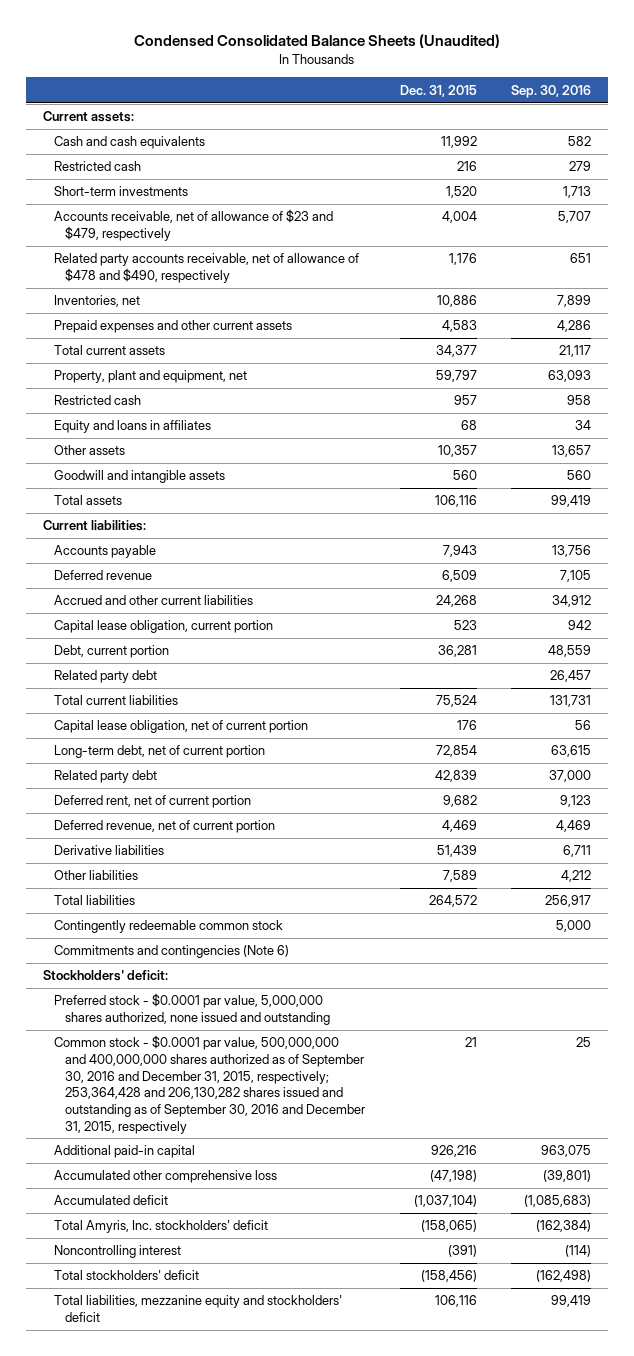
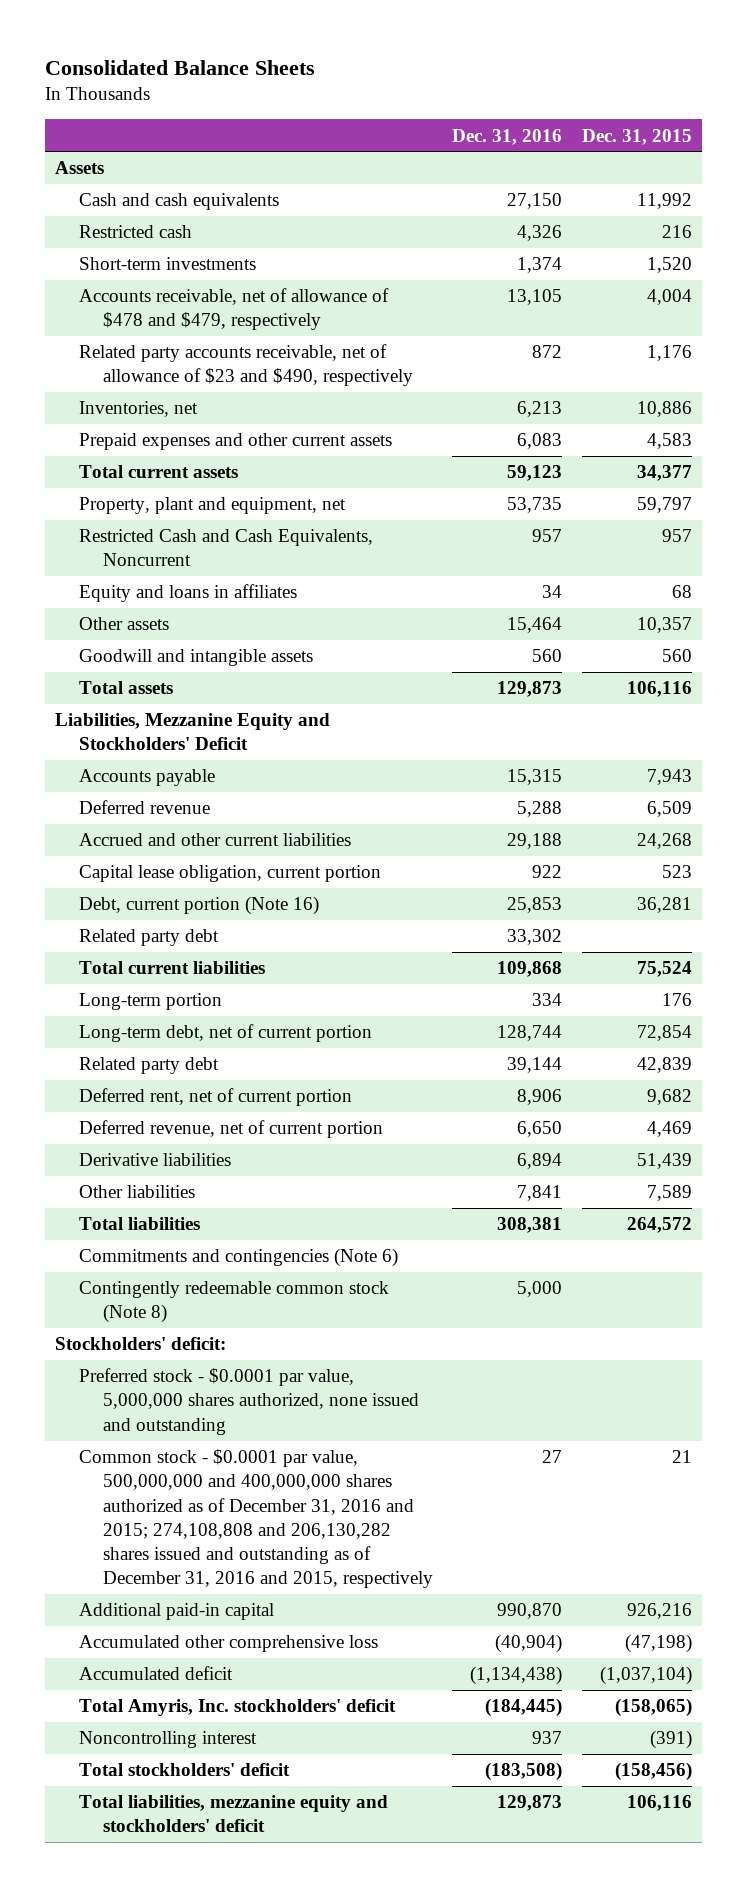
- Condensed Consolidated Balance Sheets (Unaudited)
+ Consolidated Balance Sheets
- | Dec. 31, 2015 | Sep. 30, 2016
+ | Dec. 31, 2016 | Dec. 31, 2015
- Current assets:
+ Assets
- Accounts receivable, net of allowance of $23 and $479, respectively | 4,004 | 5,707
- Related party accounts receivable, net of allowance of $478 and $490, respectively | 1,176 | 651
+ Accounts receivable, net of allowance of $478 and $479, respectively | 13,105 | 4,004
+ Related party accounts receivable, net of allowance of $23 and $490, respectively | 872 | 1,176
- Restricted cash | 957 | 958
+ Restricted Cash and Cash Equivalents, Noncurrent | 957 | 957
- Current liabilities:
+ Liabilities, Mezzanine Equity and Stockholders' Deficit
- Debt, current portion | 36,281 | 48,559
+ Debt, current portion (Note 16) | 25,853 | 36,281
- Capital lease obligation, net of current portion | 176 | 56
+ Long-term portion | 334 | 176
- Contingently redeemable common stock | | 5,000
+ Contingently redeemable common stock (Note 8) | 5,000 |
- Common stock - $0.0001 par value, 500,000,000 and 400,000,000 shares authorized as of September 30, 2016 and December 31, 2015, respectively; 253,364,428 and 206,130,282 shares issued and outstanding as of September 30, 2016 and December 31, 2015, respectively | 21 | 25
+ Common stock - $0.0001 par value, 500,000,000 and 400,000,000 shares authorized as of December 31, 2016 and 2015; 274,108,808 and 206,130,282 shares issued and outstanding as of December 31, 2016 and 2015, respectively | 27 | 21

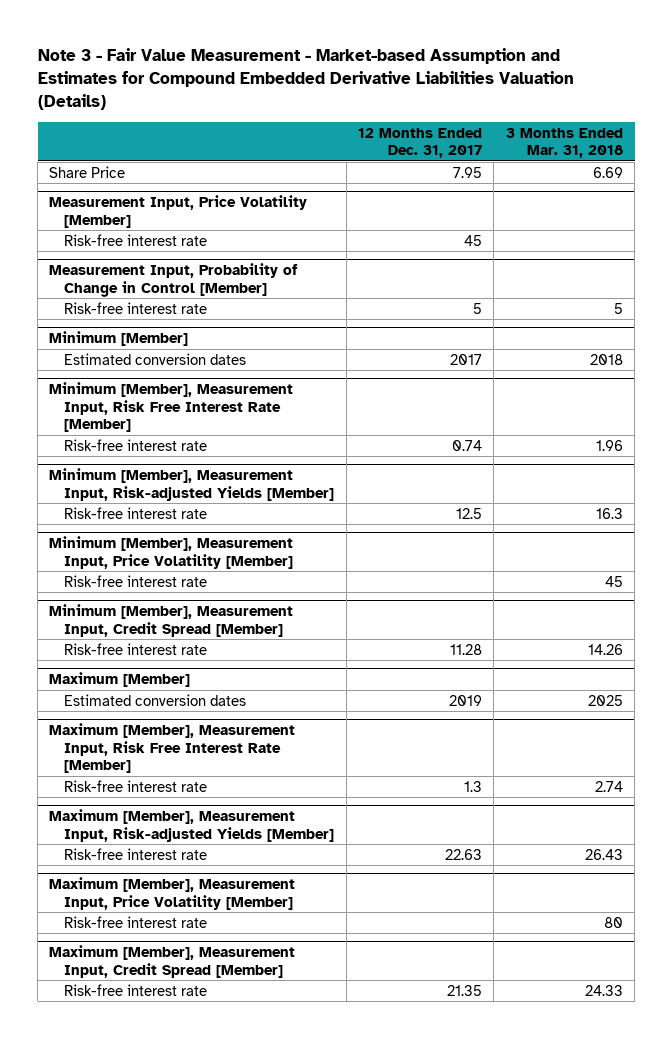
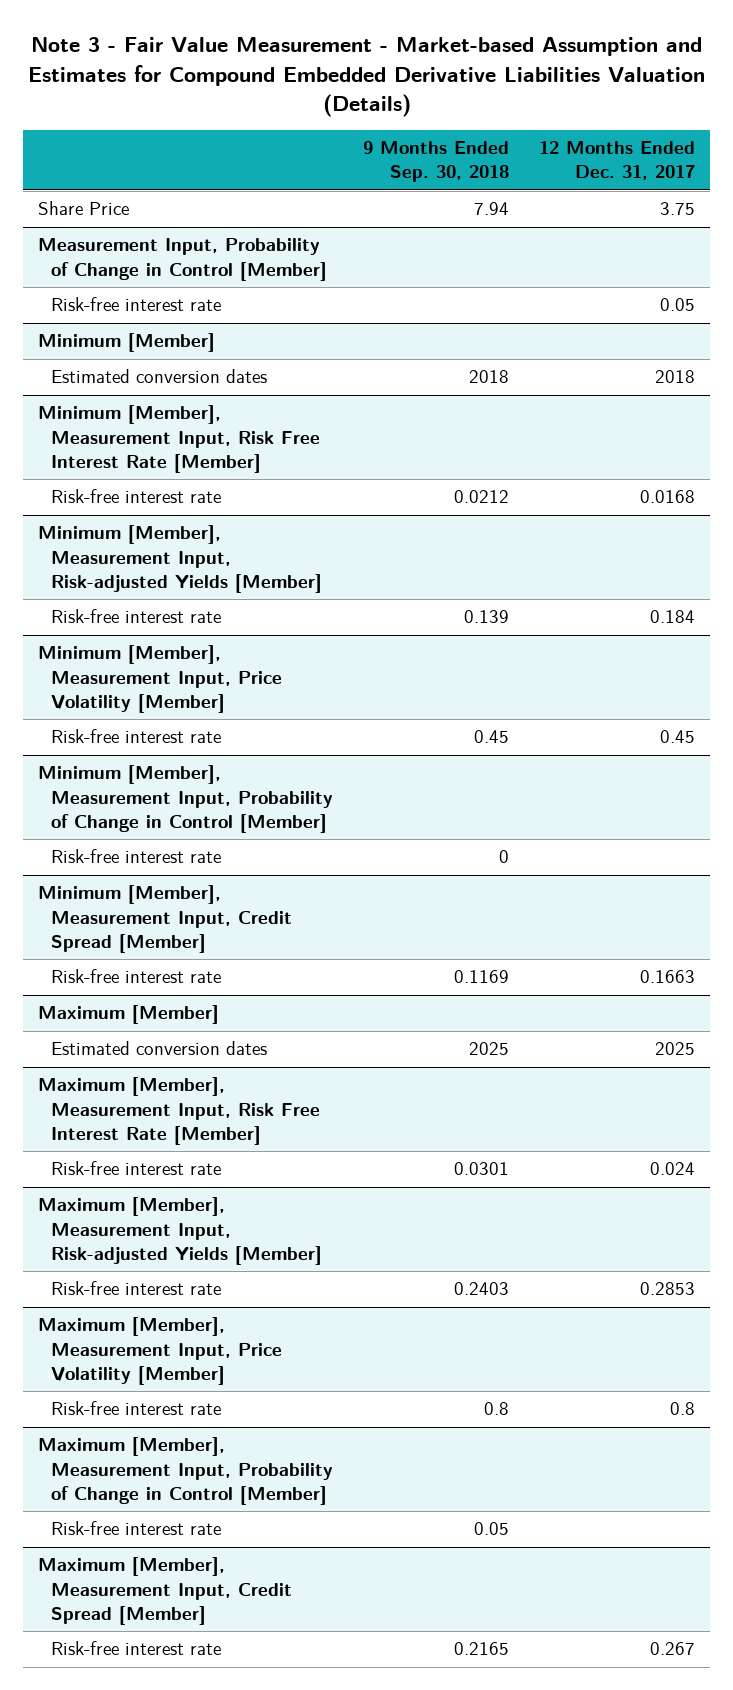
- | 12 Months Ended Dec. 31, 2017 | 3 Months Ended Mar. 31, 2018
+ | 9 Months Ended Sep. 30, 2018 | 12 Months Ended Dec. 31, 2017
- Share Price | 7.95 | 6.69
- Measurement Input, Price Volatility [Member]
- Risk-free interest rate | 45 |
+ Share Price | 7.94 | 3.75
@ Measurement Input, Probability of Change in Control [Member]
- Risk-free interest rate | 5 | 5
+ Risk-free interest rate | | 0.05
@ Minimum [Member]
- Estimated conversion dates | 2017 | 2018
+ Estimated conversion dates | 2018 | 2018
@ Minimum [Member], Measurement Input, Risk Free Interest Rate [Member]
- Risk-free interest rate | 0.74 | 1.96
+ Risk-free interest rate | 0.0212 | 0.0168
@ Minimum [Member], Measurement Input, Risk-adjusted Yields [Member]
- Risk-free interest rate | 12.5 | 16.3
+ Risk-free interest rate | 0.139 | 0.184
@ Minimum [Member], Measurement Input, Price Volatility [Member]
+ Risk-free interest rate | 0.45 | 0.45
+ Minimum [Member], Measurement Input, Probability of Change in Control [Member]
@ Minimum [Member], Measurement Input, Credit Spread [Member]
- Risk-free interest rate | 11.28 | 14.26
+ Risk-free interest rate | 0.1169 | 0.1663
@ Maximum [Member]
- Estimated conversion dates | 2019 | 2025
+ Estimated conversion dates | 2025 | 2025
@ Maximum [Member], Measurement Input, Risk Free Interest Rate [Member]
- Risk-free interest rate | 1.3 | 2.74
+ Risk-free interest rate | 0.0301 | 0.024
@ Maximum [Member], Measurement Input, Risk-adjusted Yields [Member]
- Risk-free interest rate | 22.63 | 26.43
+ Risk-free interest rate | 0.2403 | 0.2853
@ Maximum [Member], Measurement Input, Price Volatility [Member]
+ Risk-free interest rate | 0.8 | 0.8
+ Maximum [Member], Measurement Input, Probability of Change in Control [Member]
@ Maximum [Member], Measurement Input, Credit Spread [Member]
- Risk-free interest rate | 21.35 | 24.33
+ Risk-free interest rate | 0.2165 | 0.267

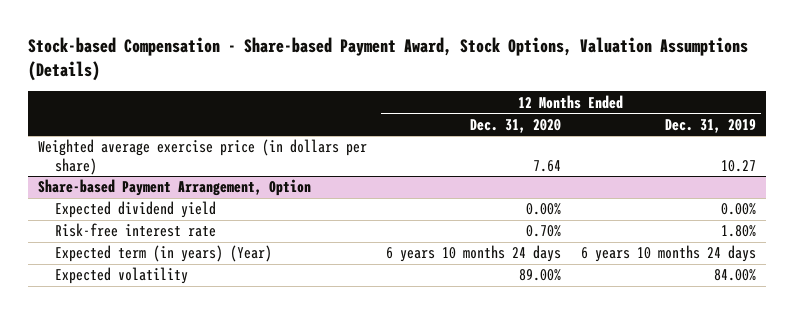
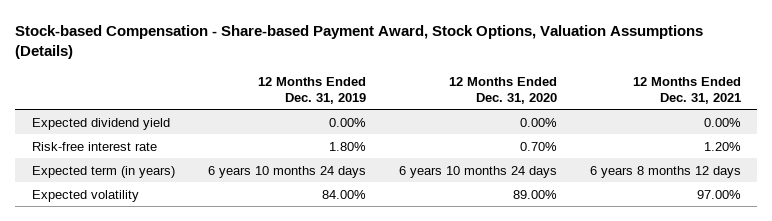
- | 12 Months Ended Dec. 31, 2020 | 12 Months Ended Dec. 31, 2019
+ | 12 Months Ended Dec. 31, 2019 | 12 Months Ended Dec. 31, 2020 | 12 Months Ended Dec. 31, 2021
- Weighted average exercise price (in dollars per share) | 7.64 | 10.27
- Share-based Payment Arrangement, Option
- Expected term (in years) (Year) | 6 years 10 months 24 days | 6 years 10 months 24 days
+ Expected term (in years) | 6 years 10 months 24 days | 6 years 10 months 24 days | 6 years 8 months 12 days

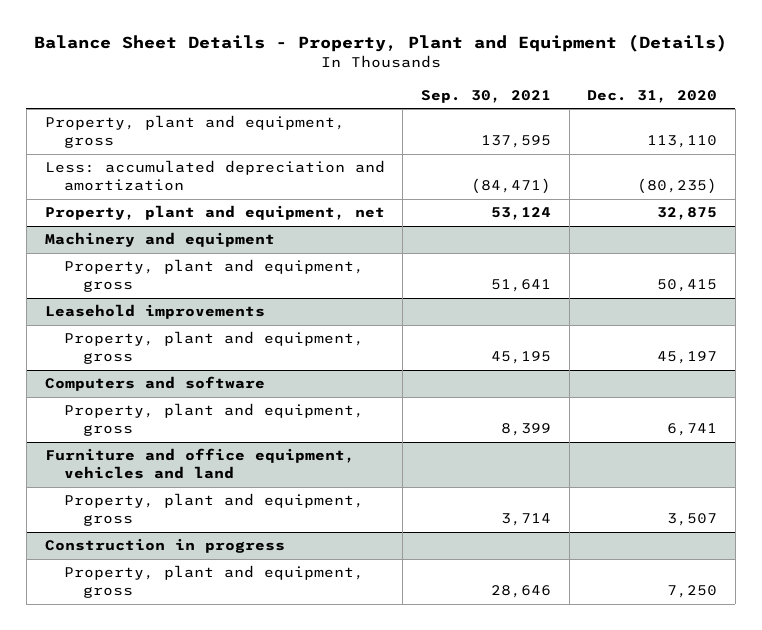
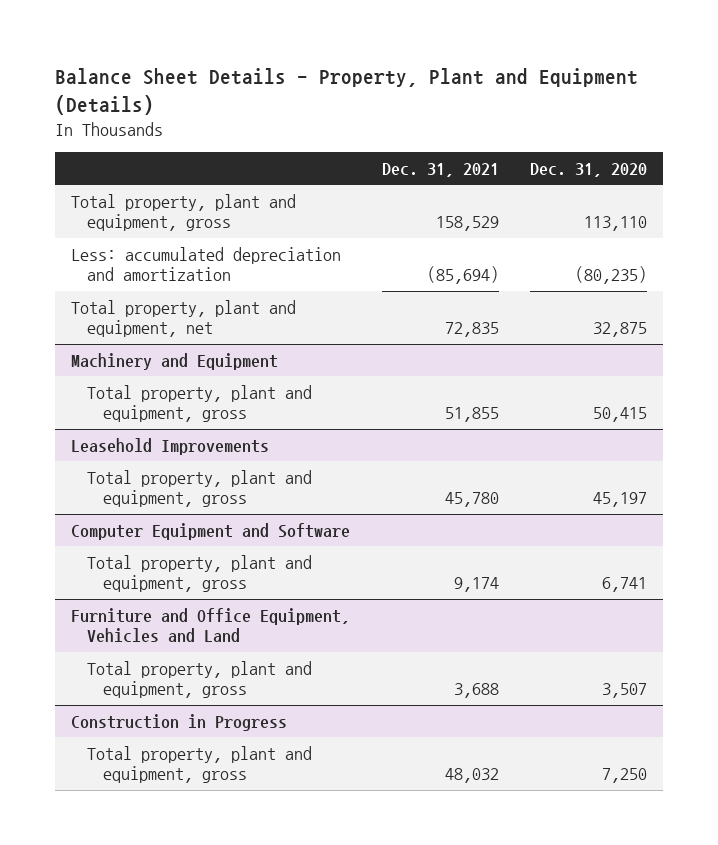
- | Sep. 30, 2021 | Dec. 31, 2020
+ | Dec. 31, 2021 | Dec. 31, 2020
- Property, plant and equipment, gross | 137,595 | 113,110
+ Total property, plant and equipment, gross | 158,529 | 113,110
- Property, plant and equipment, net | 53,124 | 32,875
- Machinery and equipment
- Property, plant and equipment, gross | 51,641 | 50,415
- Leasehold improvements
- Property, plant and equipment, gross | 45,195 | 45,197
- Computers and software
- Property, plant and equipment, gross | 8,399 | 6,741
- Furniture and office equipment, vehicles and land
- Property, plant and equipment, gross | 3,714 | 3,507
- Construction in progress
- Property, plant and equipment, gross | 28,646 | 7,250
+ Total property, plant and equipment, net | 72,835 | 32,875
+ Machinery and Equipment
+ Total property, plant and equipment, gross | 51,855 | 50,415
+ Leasehold Improvements
+ Total property, plant and equipment, gross | 45,780 | 45,197
+ Computer Equipment and Software
+ Total property, plant and equipment, gross | 9,174 | 6,741
+ Furniture and Office Equipment, Vehicles and Land
+ Total property, plant and equipment, gross | 3,688 | 3,507
+ Construction in Progress
+ Total property, plant and equipment, gross | 48,032 | 7,250

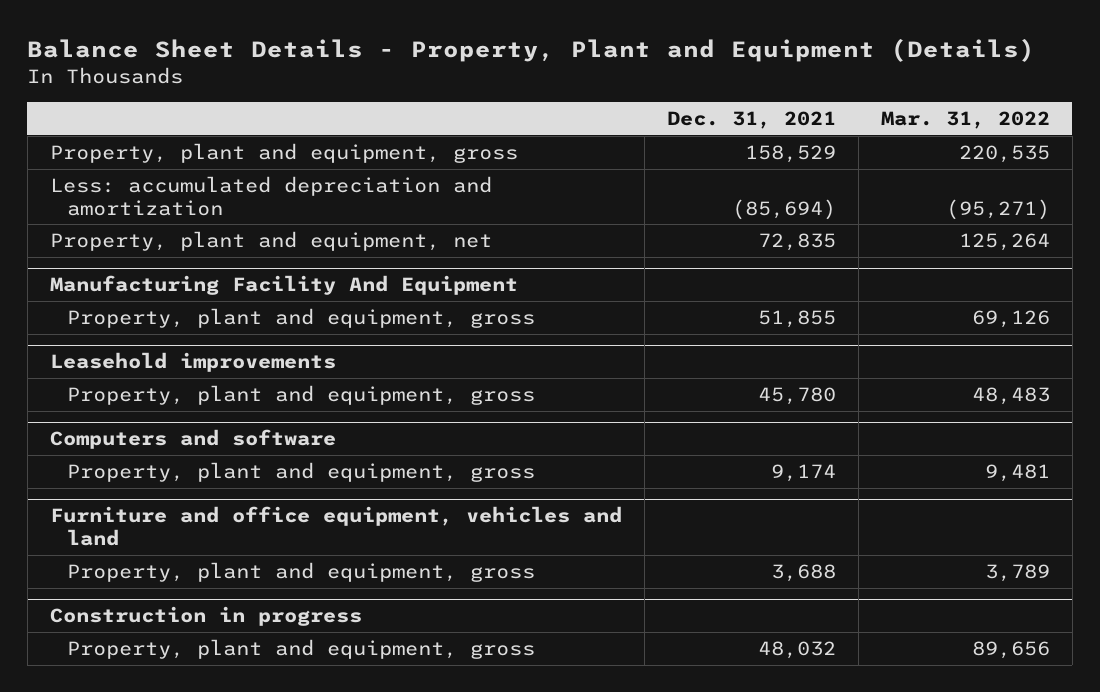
- | Dec. 31, 2021 | Dec. 31, 2020
+ | Dec. 31, 2021 | Mar. 31, 2022
- Total property, plant and equipment, gross | 158,529 | 113,110
+ Property, plant and equipment, gross | 158,529 | 220,535
- Total property, plant and equipment, net | 72,835 | 32,875
- Machinery and Equipment
- Total property, plant and equipment, gross | 51,855 | 50,415
- Leasehold Improvements
- Total property, plant and equipment, gross | 45,780 | 45,197
- Computer Equipment and Software
- Total property, plant and equipment, gross | 9,174 | 6,741
- Furniture and Office Equipment, Vehicles and Land
- Total property, plant and equipment, gross | 3,688 | 3,507
- Construction in Progress
- Total property, plant and equipment, gross | 48,032 | 7,250
+ Property, plant and equipment, net | 72,835 | 125,264
+ Manufacturing Facility And Equipment
+ Property, plant and equipment, gross | 51,855 | 69,126
+ Leasehold improvements
+ Property, plant and equipment, gross | 45,780 | 48,483
+ Computers and software
+ Property, plant and equipment, gross | 9,174 | 9,481
+ Furniture and office equipment, vehicles and land
+ Property, plant and equipment, gross | 3,688 | 3,789
+ Construction in progress
+ Property, plant and equipment, gross | 48,032 | 89,656

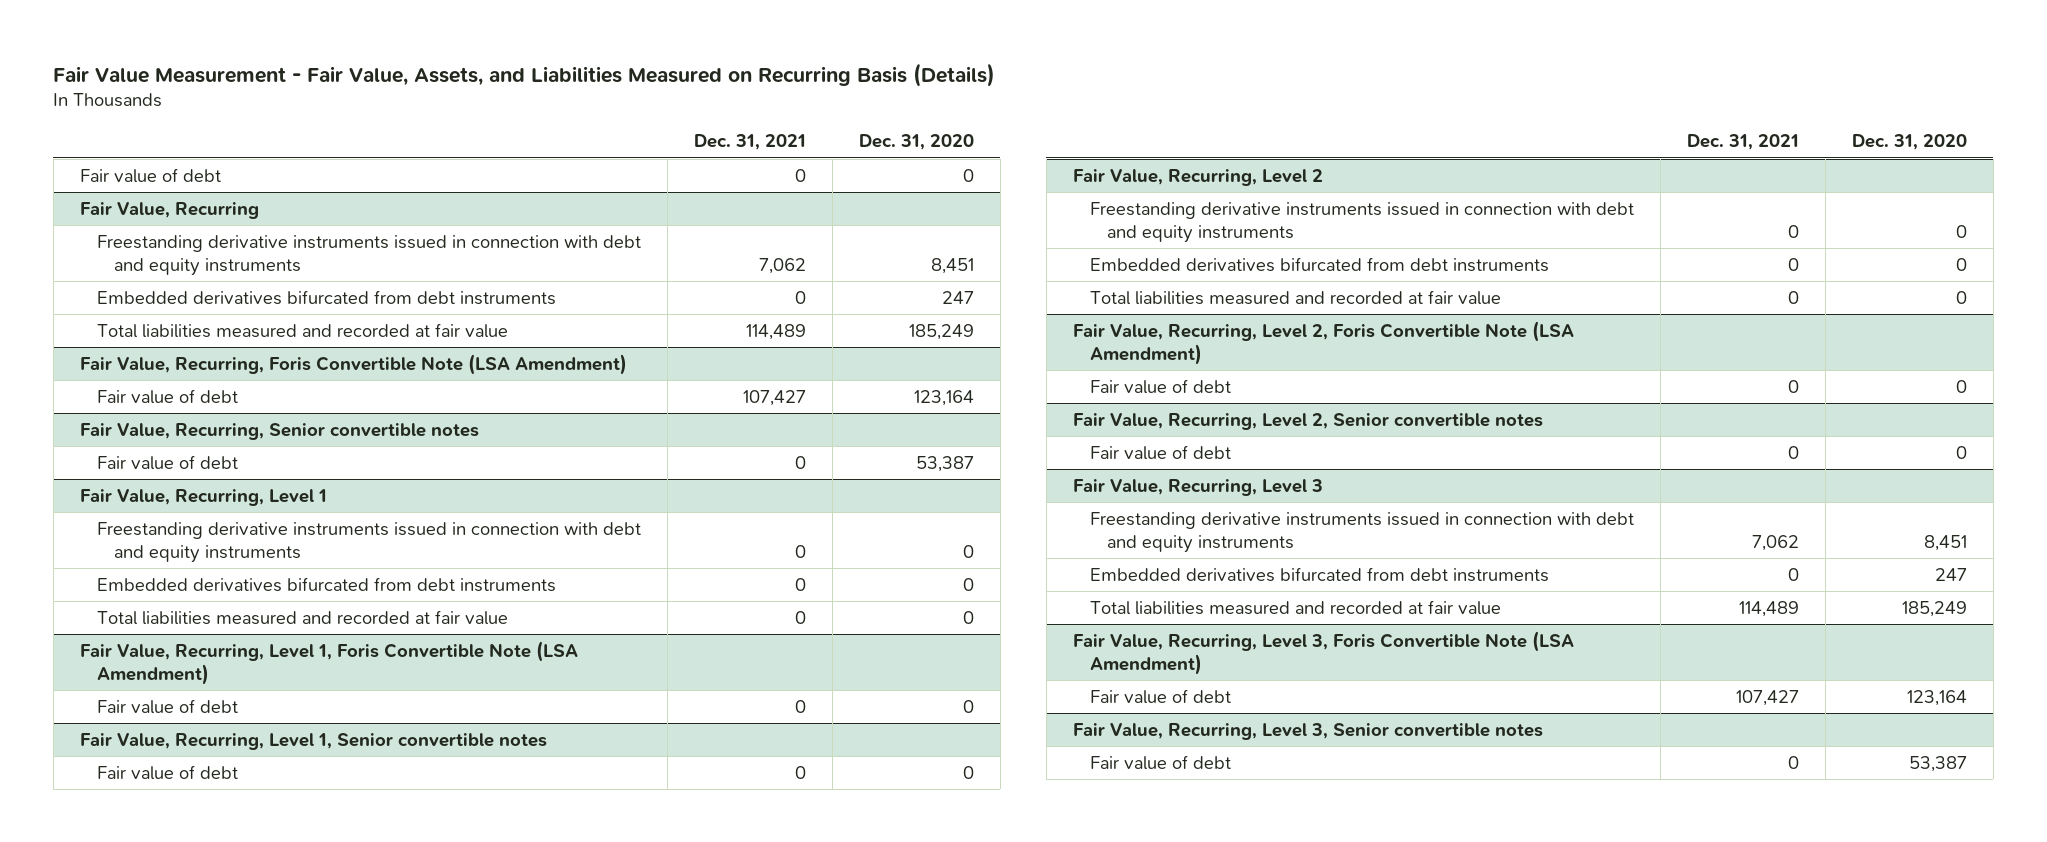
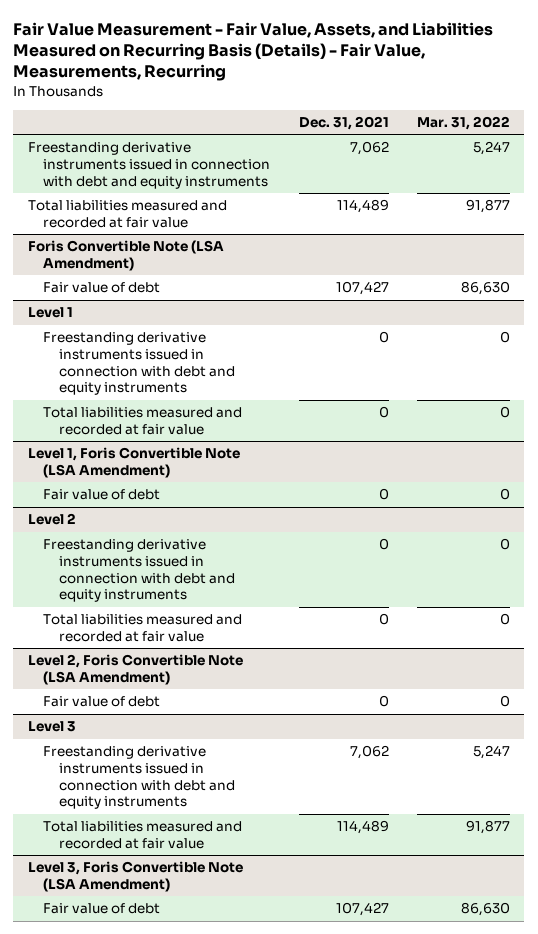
- Fair Value Measurement - Fair Value, Assets, and Liabilities Measured on Recurring Basis (Details)
+ Fair Value Measurement - Fair Value, Assets, and Liabilities Measured on Recurring Basis (Details) - Fair Value, Measurements, Recurring
- | Dec. 31, 2021 | Dec. 31, 2020
+ | Dec. 31, 2021 | Mar. 31, 2022
- Fair value of debt | 0 | 0
- Fair Value, Recurring
- Embedded derivatives bifurcated from debt instruments | 0 | 247
- Fair Value, Recurring, Foris Convertible Note (LSA Amendment)
+ Foris Convertible Note (LSA Amendment)
- Fair Value, Recurring, Senior convertible notes
- Fair value of debt | 0 | 53,387
- Fair Value, Recurring, Level 1
+ Level 1
- Embedded derivatives bifurcated from debt instruments | 0 | 0
- Fair Value, Recurring, Level 1, Foris Convertible Note (LSA Amendment)
- Fair value of debt | 0 | 0
- Fair Value, Recurring, Level 1, Senior convertible notes
+ Level 1, Foris Convertible Note (LSA Amendment)
- Fair Value, Recurring, Level 2
+ Level 2
- Embedded derivatives bifurcated from debt instruments | 0 | 0
- Fair Value, Recurring, Level 2, Foris Convertible Note (LSA Amendment)
- Fair value of debt | 0 | 0
- Fair Value, Recurring, Level 2, Senior convertible notes
+ Level 2, Foris Convertible Note (LSA Amendment)
- Fair Value, Recurring, Level 3
+ Level 3
- Embedded derivatives bifurcated from debt instruments | 0 | 247
- Fair Value, Recurring, Level 3, Foris Convertible Note (LSA Amendment)
+ Level 3, Foris Convertible Note (LSA Amendment)
- Fair Value, Recurring, Level 3, Senior convertible notes
- Fair value of debt | 0 | 53,387

